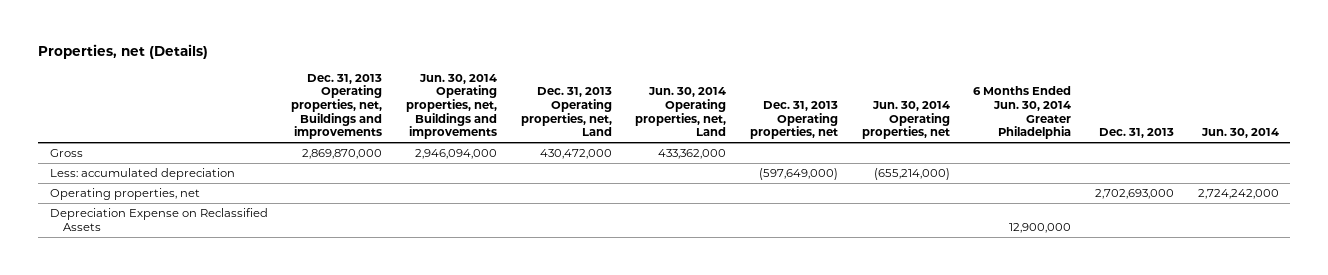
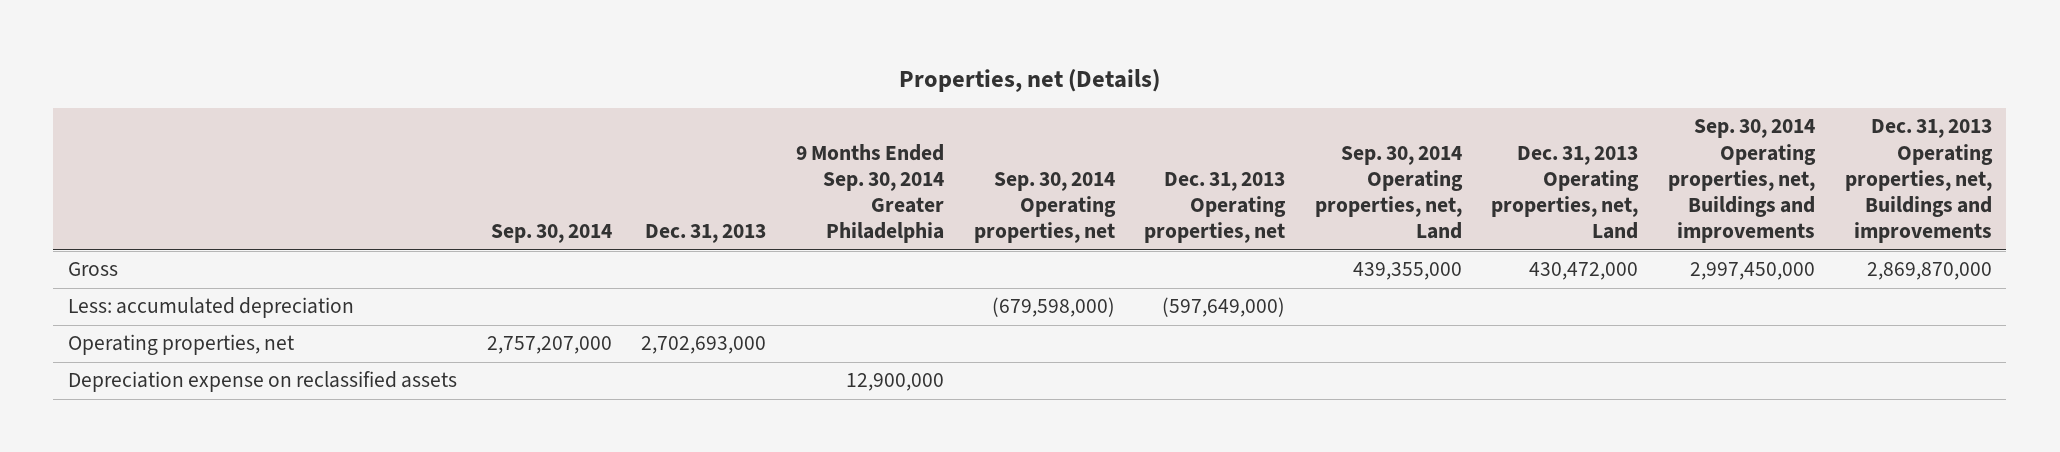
- | Dec. 31, 2013 Operating properties, net, Buildings and improvements | Jun. 30, 2014 Operating properties, net, Buildings and improvements | Dec. 31, 2013 Operating properties, net, Land | Jun. 30, 2014 Operating properties, net, Land | Dec. 31, 2013 Operating properties, net | Jun. 30, 2014 Operating properties, net | 6 Months Ended Jun. 30, 2014 Greater Philadelphia | Dec. 31, 2013 | Jun. 30, 2014
+ | Sep. 30, 2014 | Dec. 31, 2013 | 9 Months Ended Sep. 30, 2014 Greater Philadelphia | Sep. 30, 2014 Operating properties, net | Dec. 31, 2013 Operating properties, net | Sep. 30, 2014 Operating properties, net, Land | Dec. 31, 2013 Operating properties, net, Land | Sep. 30, 2014 Operating properties, net, Buildings and improvements | Dec. 31, 2013 Operating properties, net, Buildings and improvements
- Depreciation Expense on Reclassified Assets | | | | | | | 12,900,000 | |
+ Depreciation expense on reclassified assets | | | 12,900,000 | | | | | |

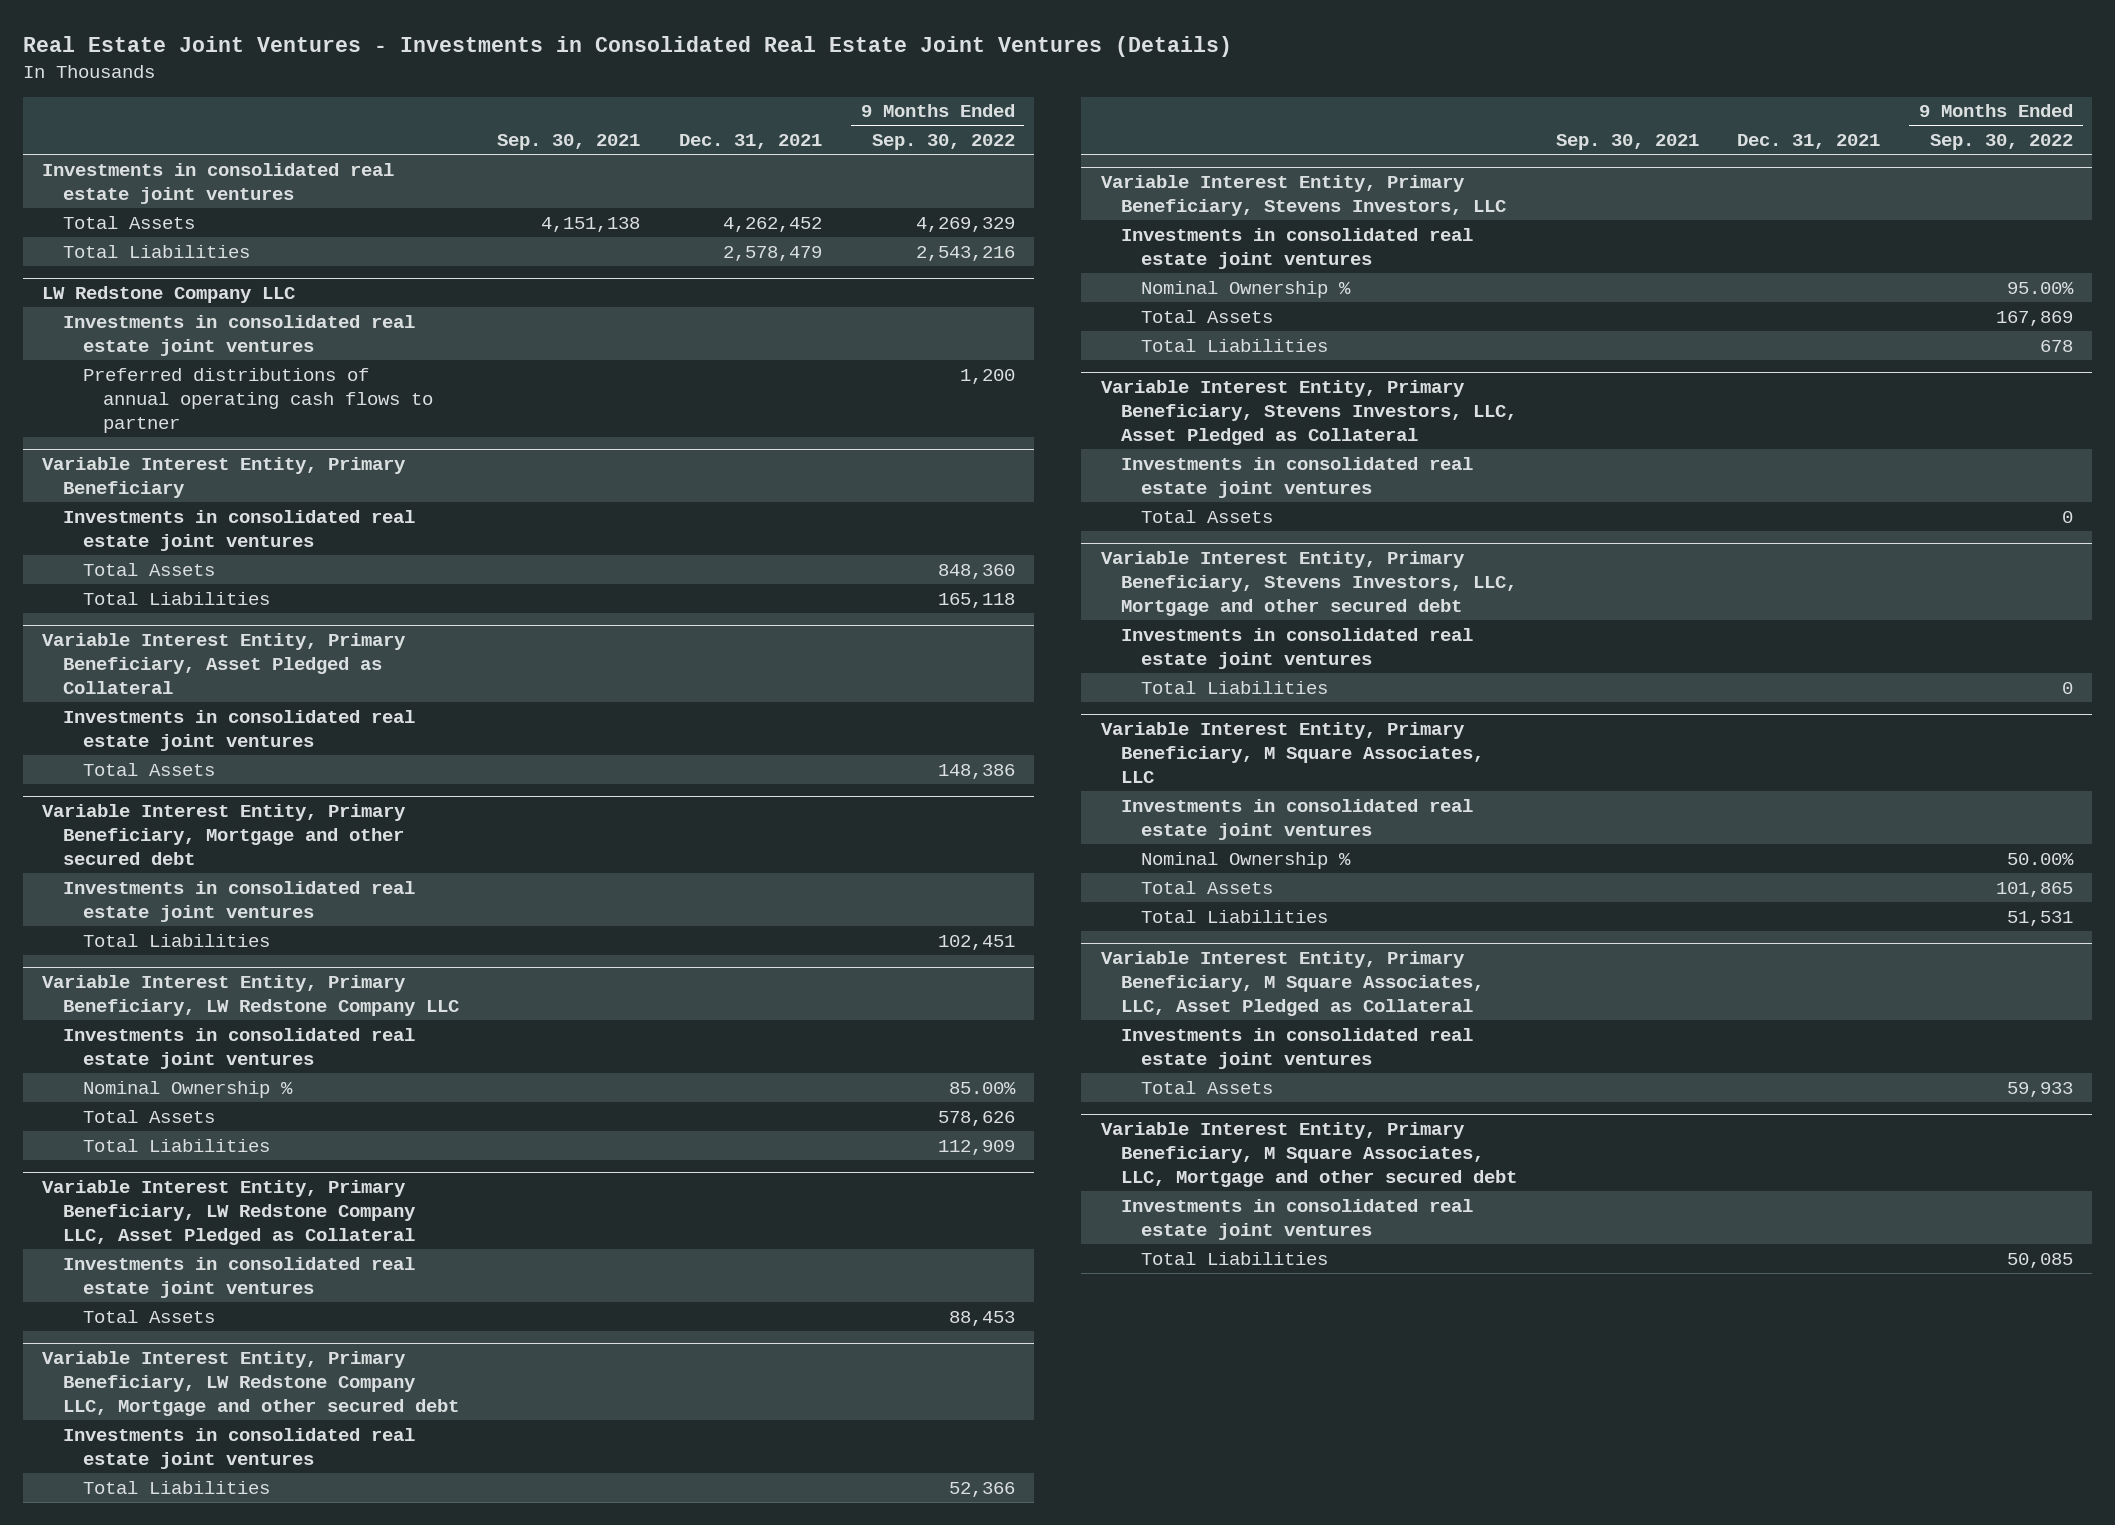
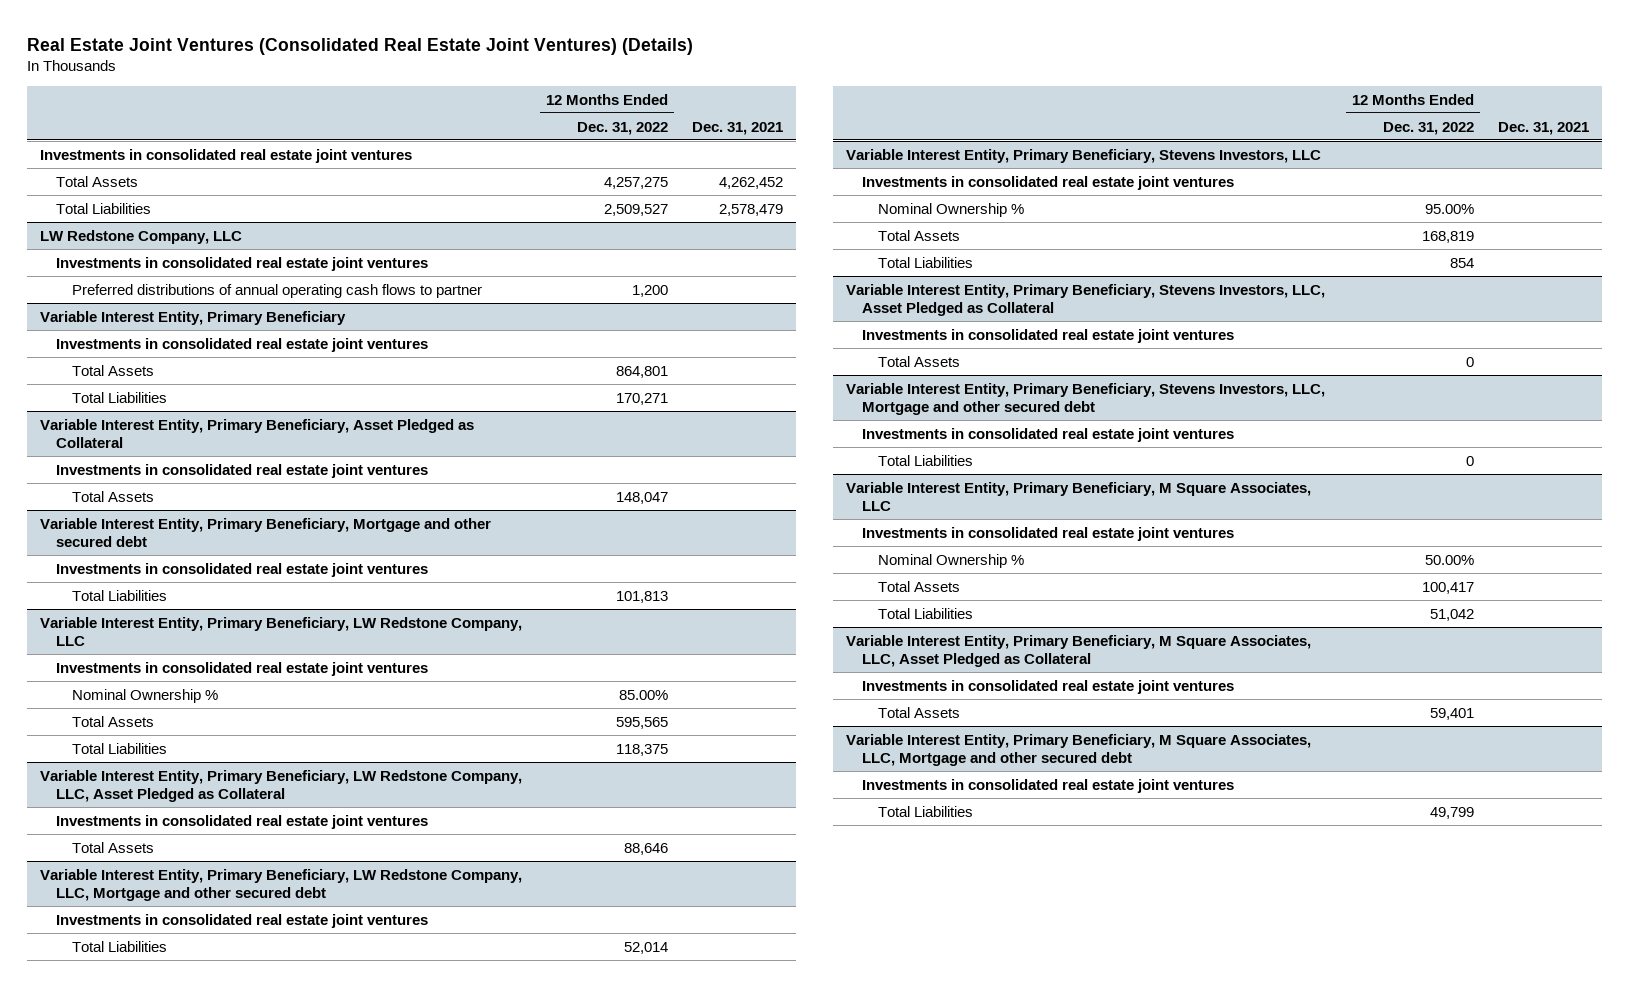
- Real Estate Joint Ventures - Investments in Consolidated Real Estate Joint Ventures (Details)
+ Real Estate Joint Ventures (Consolidated Real Estate Joint Ventures) (Details)
- | Sep. 30, 2021 | Dec. 31, 2021 | 9 Months Ended Sep. 30, 2022
+ | 12 Months Ended Dec. 31, 2022 | Dec. 31, 2021
- LW Redstone Company LLC
+ LW Redstone Company, LLC
- Variable Interest Entity, Primary Beneficiary, LW Redstone Company LLC
+ Variable Interest Entity, Primary Beneficiary, LW Redstone Company, LLC
- Variable Interest Entity, Primary Beneficiary, LW Redstone Company LLC, Asset Pledged as Collateral
+ Variable Interest Entity, Primary Beneficiary, LW Redstone Company, LLC, Asset Pledged as Collateral
- Variable Interest Entity, Primary Beneficiary, LW Redstone Company LLC, Mortgage and other secured debt
+ Variable Interest Entity, Primary Beneficiary, LW Redstone Company, LLC, Mortgage and other secured debt

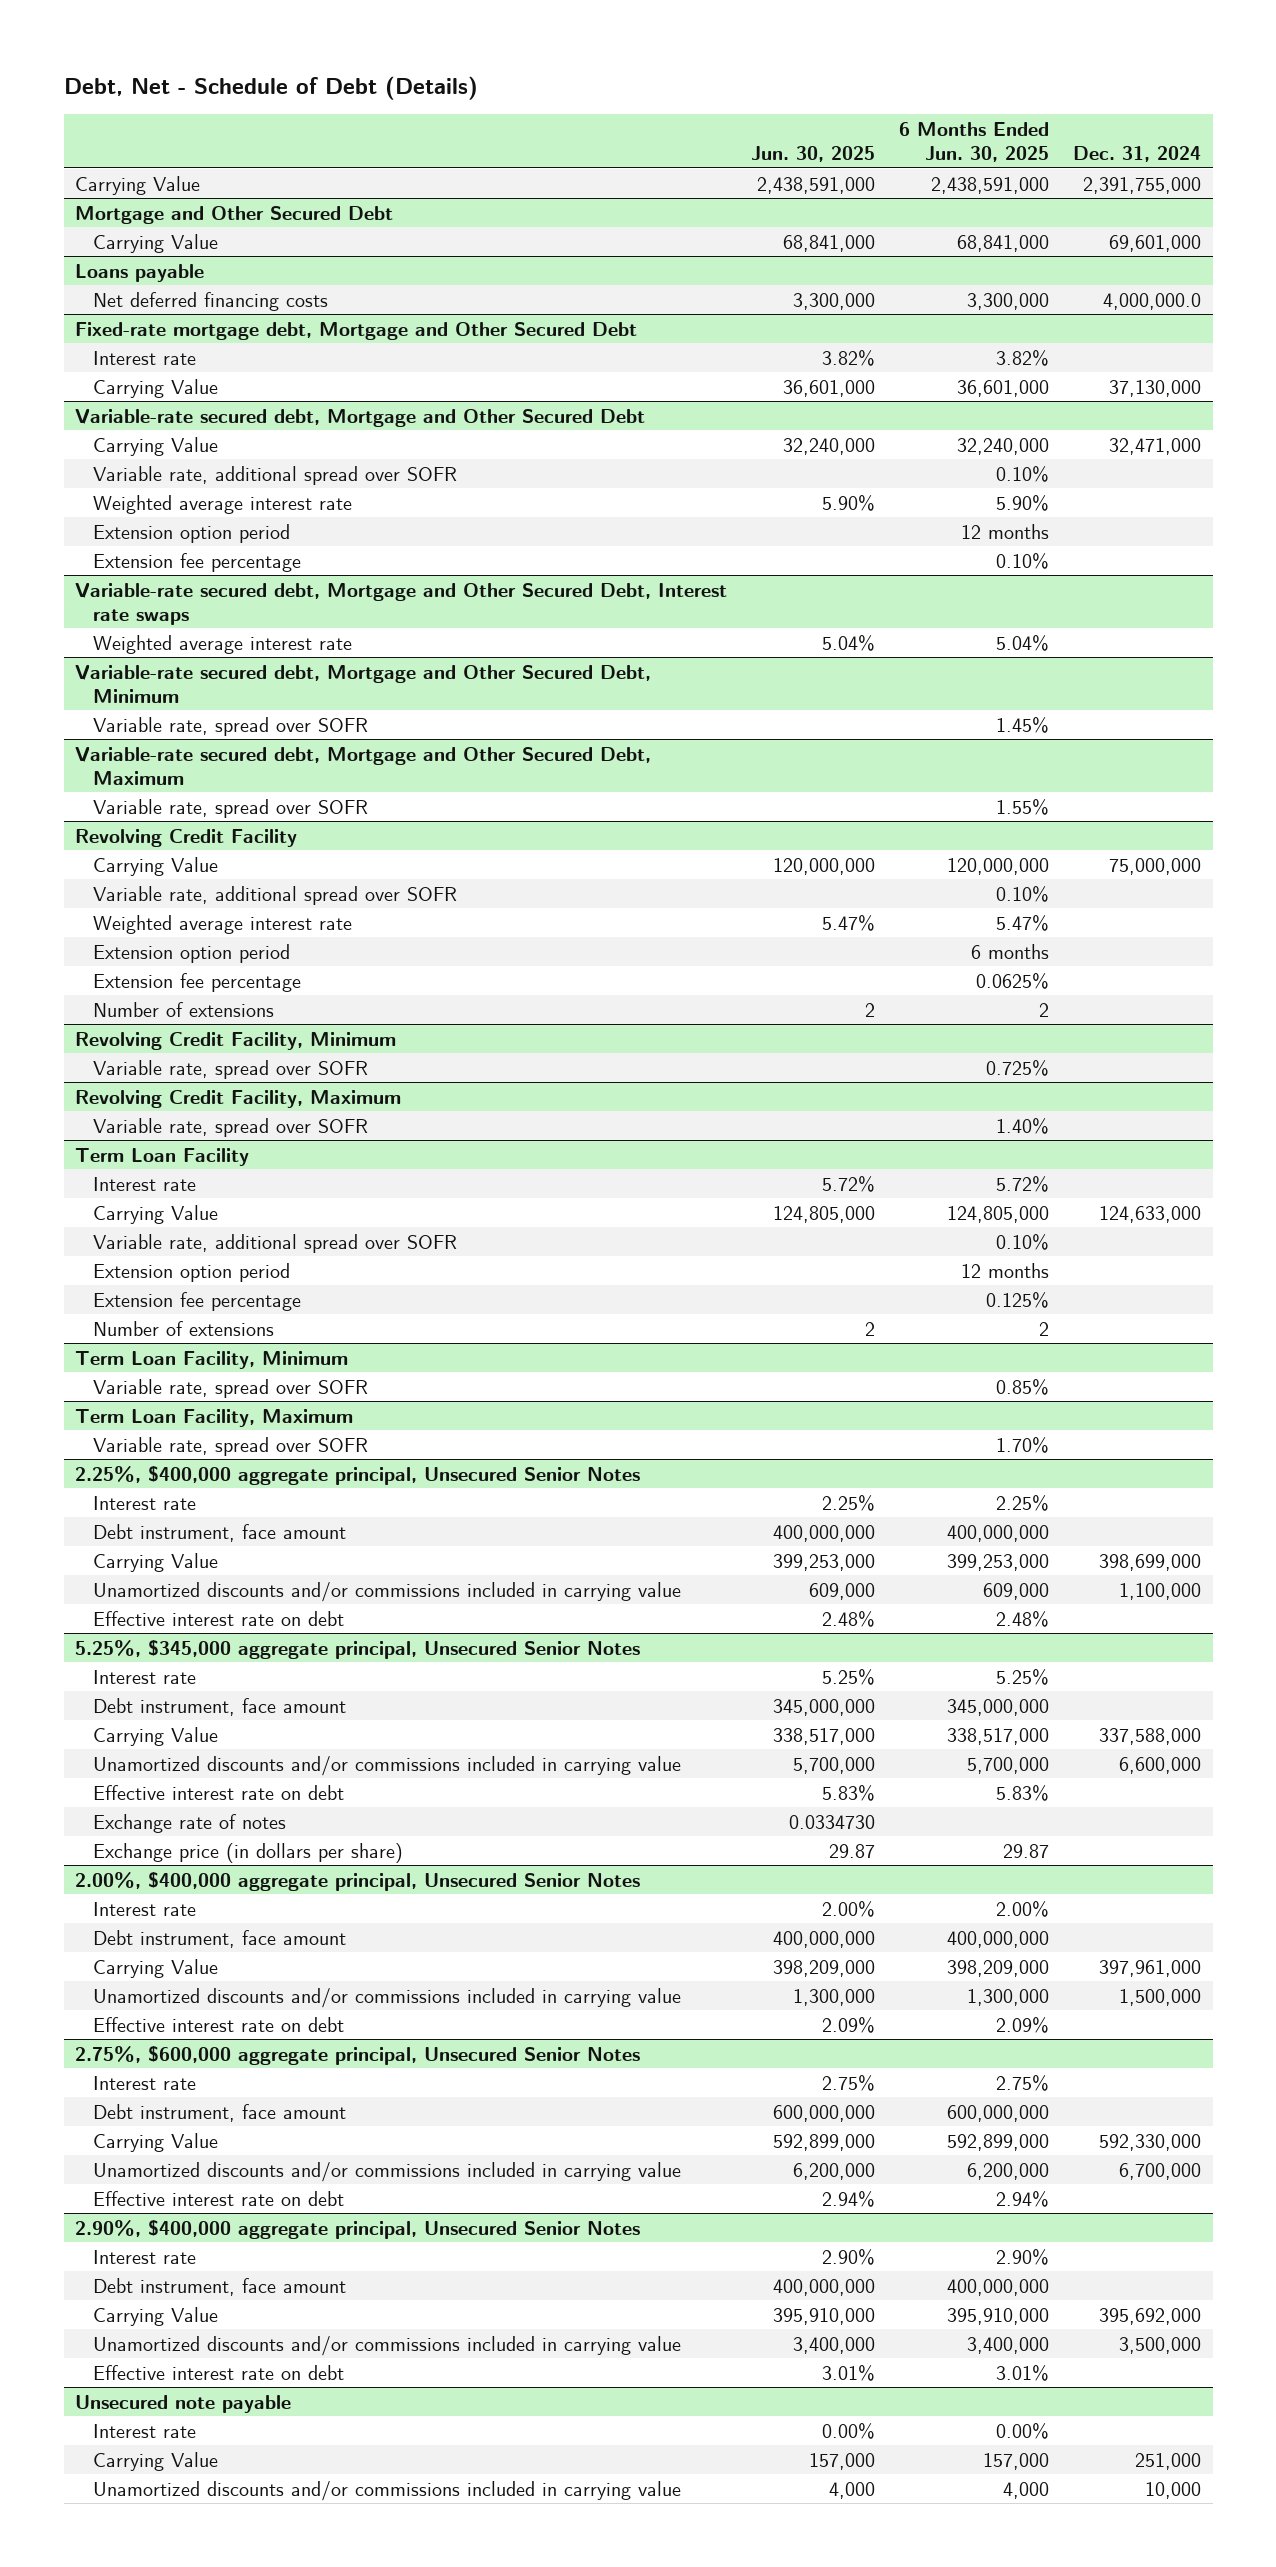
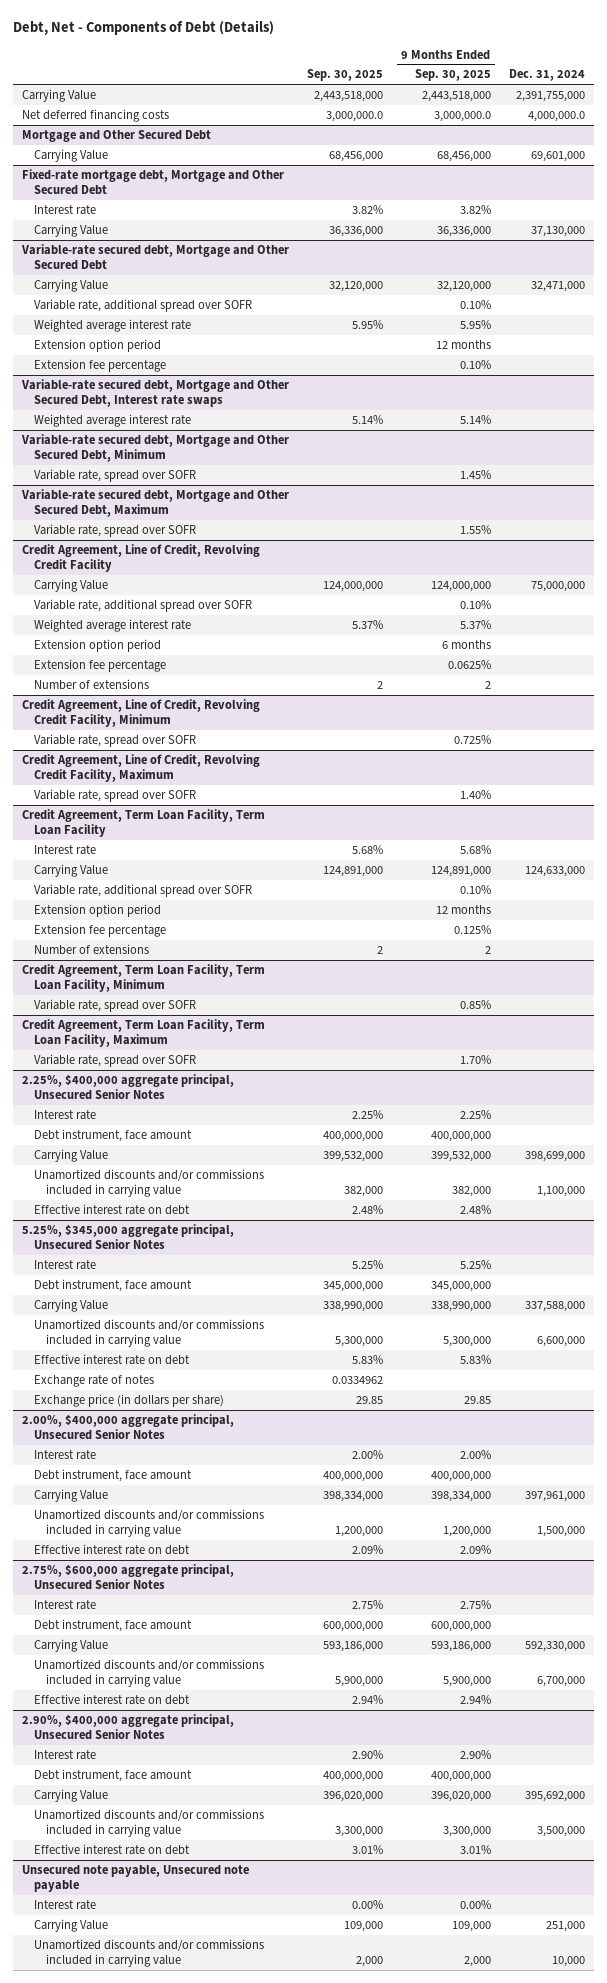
- Debt, Net - Schedule of Debt (Details)
+ Debt, Net - Components of Debt (Details)
- | Jun. 30, 2025 | 6 Months Ended Jun. 30, 2025 | Dec. 31, 2024
+ | Sep. 30, 2025 | 9 Months Ended Sep. 30, 2025 | Dec. 31, 2024
+ Net deferred financing costs | 3,000,000.0 | 3,000,000.0 | 4,000,000.0
- Loans payable
- Net deferred financing costs | 3,300,000 | 3,300,000 | 4,000,000.0
- Revolving Credit Facility
+ Credit Agreement, Line of Credit, Revolving Credit Facility
- Revolving Credit Facility, Minimum
+ Credit Agreement, Line of Credit, Revolving Credit Facility, Minimum
- Revolving Credit Facility, Maximum
+ Credit Agreement, Line of Credit, Revolving Credit Facility, Maximum
- Term Loan Facility
+ Credit Agreement, Term Loan Facility, Term Loan Facility
- Term Loan Facility, Minimum
+ Credit Agreement, Term Loan Facility, Term Loan Facility, Minimum
- Term Loan Facility, Maximum
+ Credit Agreement, Term Loan Facility, Term Loan Facility, Maximum
- Unsecured note payable
+ Unsecured note payable, Unsecured note payable

